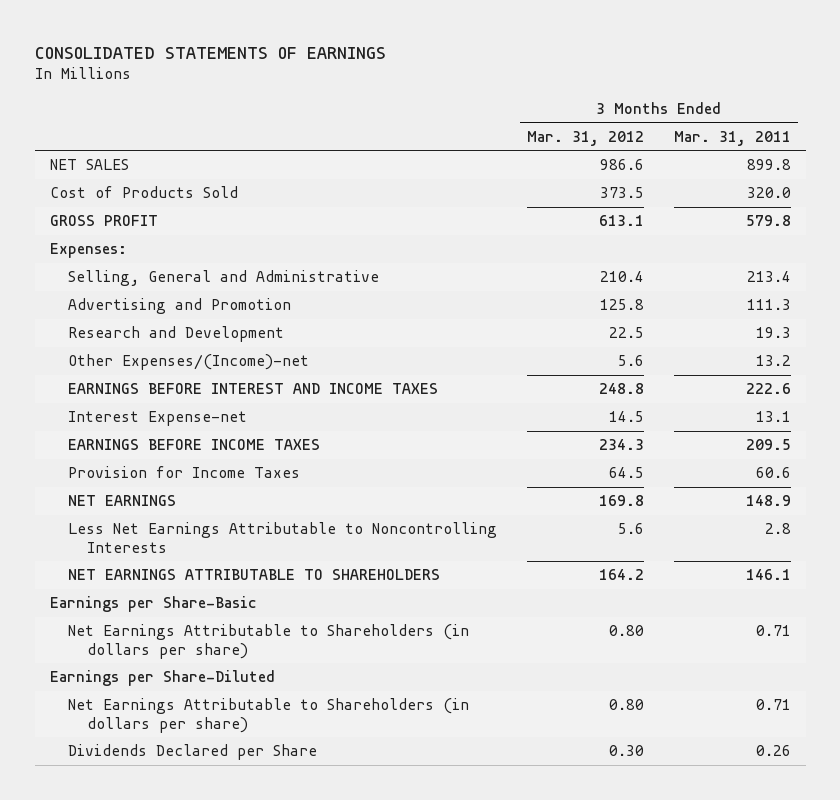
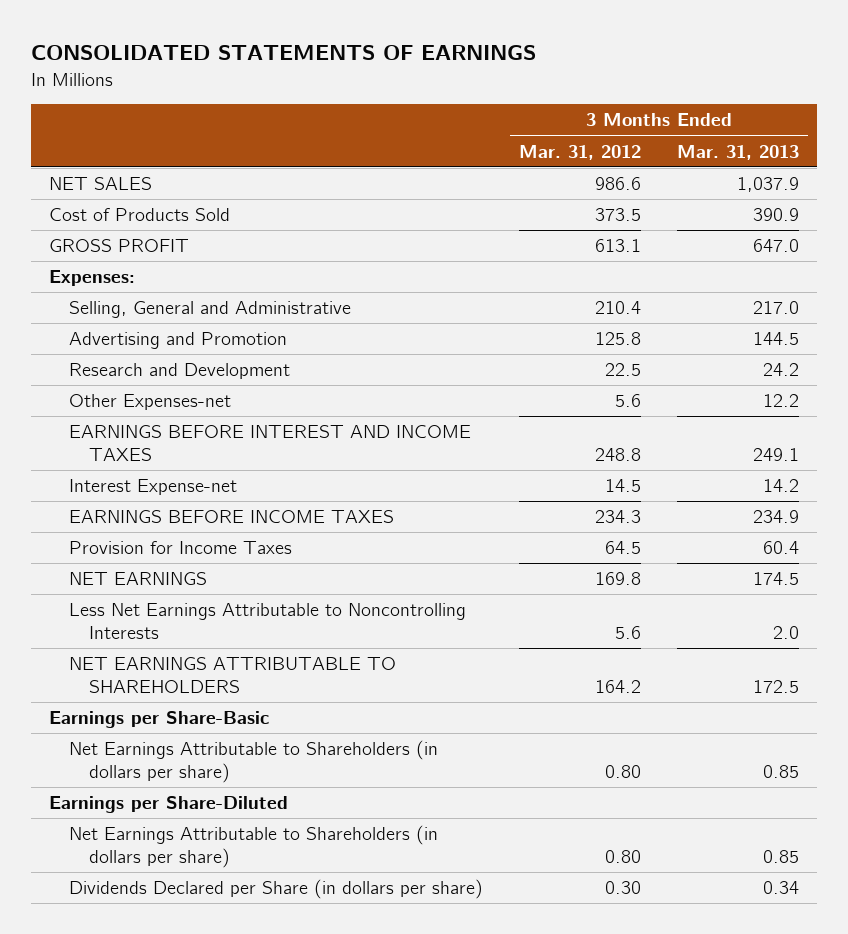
- | 3 Months Ended Mar. 31, 2012 | 3 Months Ended Mar. 31, 2011
+ | 3 Months Ended Mar. 31, 2012 | 3 Months Ended Mar. 31, 2013
- Other Expenses/(Income)-net | 5.6 | 13.2
+ Other Expenses-net | 5.6 | 12.2
- Dividends Declared per Share | 0.30 | 0.26
+ Dividends Declared per Share (in dollars per share) | 0.30 | 0.34

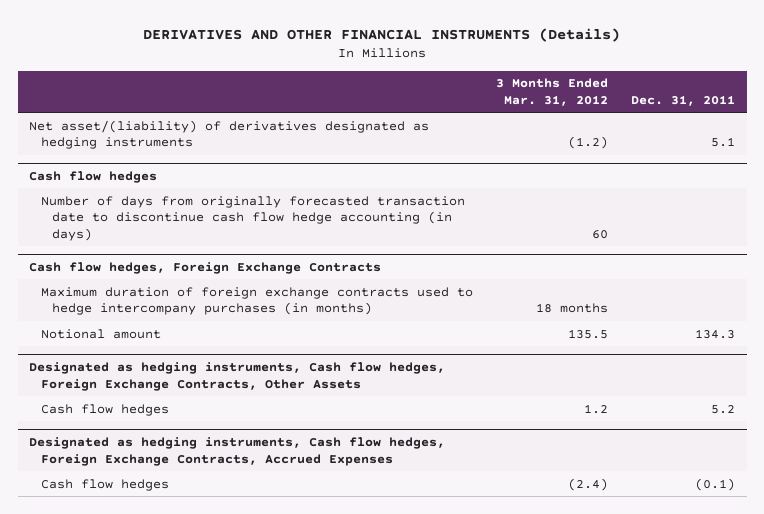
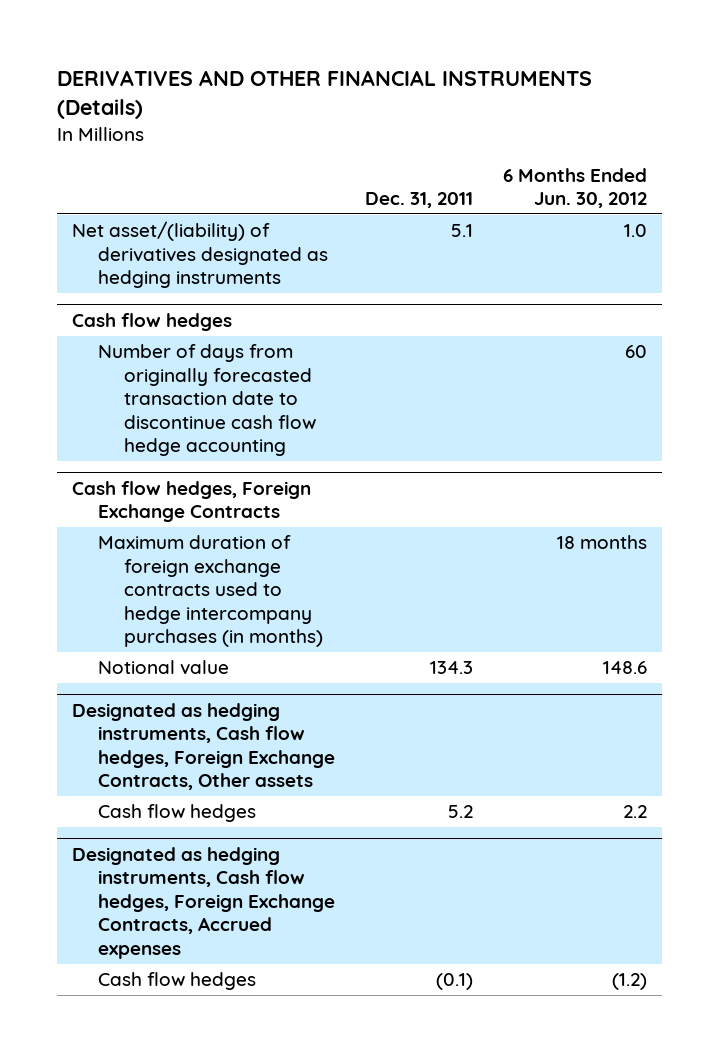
- | 3 Months Ended Mar. 31, 2012 | Dec. 31, 2011
+ | Dec. 31, 2011 | 6 Months Ended Jun. 30, 2012
@ Cash flow hedges
- Number of days from originally forecasted transaction date to discontinue cash flow hedge accounting (in days) | 60 |
+ Number of days from originally forecasted transaction date to discontinue cash flow hedge accounting | | 60
@ Cash flow hedges, Foreign Exchange Contracts
- Notional amount | 135.5 | 134.3
- Designated as hedging instruments, Cash flow hedges, Foreign Exchange Contracts, Other Assets
@ Cash flow hedges, Foreign Exchange Contracts
+ Notional value | 134.3 | 148.6
+ Designated as hedging instruments, Cash flow hedges, Foreign Exchange Contracts, Other assets
- Designated as hedging instruments, Cash flow hedges, Foreign Exchange Contracts, Accrued Expenses
+ Designated as hedging instruments, Cash flow hedges, Foreign Exchange Contracts, Accrued expenses

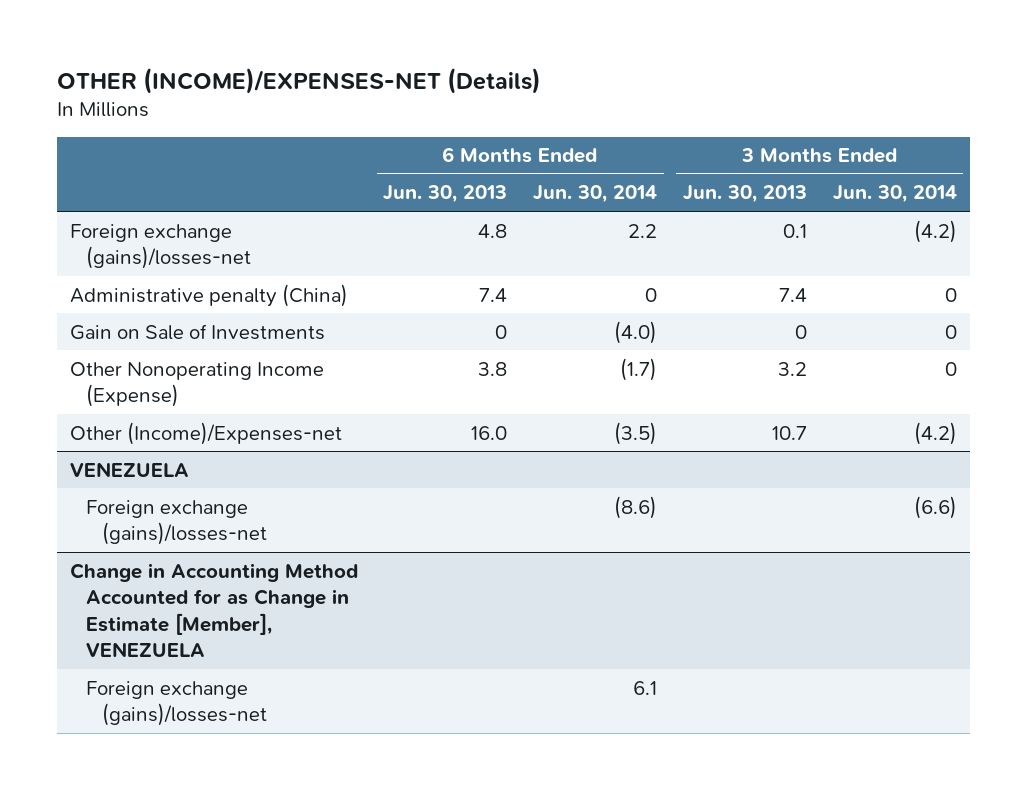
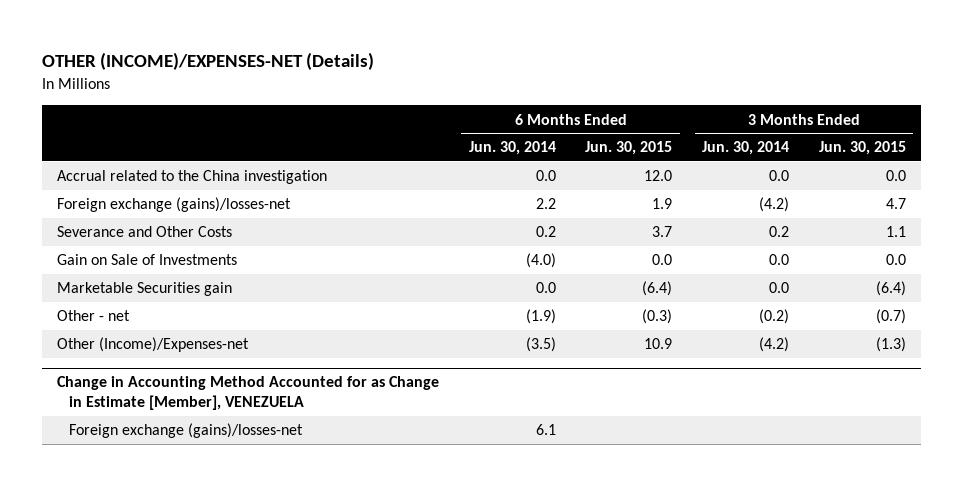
- | 6 Months Ended Jun. 30, 2013 | 6 Months Ended Jun. 30, 2014 | 3 Months Ended Jun. 30, 2013 | 3 Months Ended Jun. 30, 2014
+ | 6 Months Ended Jun. 30, 2014 | 6 Months Ended Jun. 30, 2015 | 3 Months Ended Jun. 30, 2014 | 3 Months Ended Jun. 30, 2015
+ Accrual related to the China investigation | 0.0 | 12.0 | 0.0 | 0.0
- Administrative penalty (China) | 7.4 | 0 | 7.4 | 0
- Gain on Sale of Investments | 0 | (4.0) | 0 | 0
- Other Nonoperating Income (Expense) | 3.8 | (1.7) | 3.2 | 0
+ Severance and Other Costs | 0.2 | 3.7 | 0.2 | 1.1
+ Gain on Sale of Investments | (4.0) | 0.0 | 0.0 | 0.0
+ Marketable Securities gain | 0.0 | (6.4) | 0.0 | (6.4)
+ Other - net | (1.9) | (0.3) | (0.2) | (0.7)
- VENEZUELA
- Foreign exchange (gains)/losses-net | | (8.6) | | (6.6)

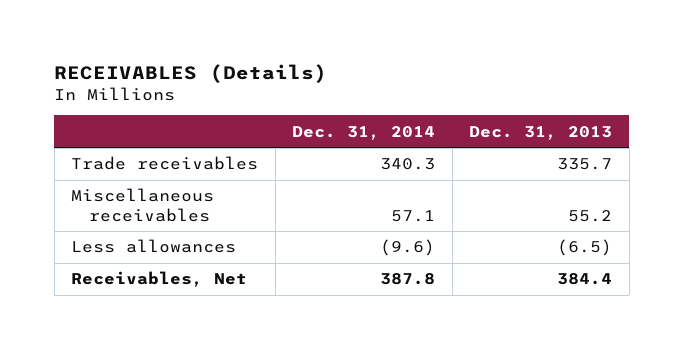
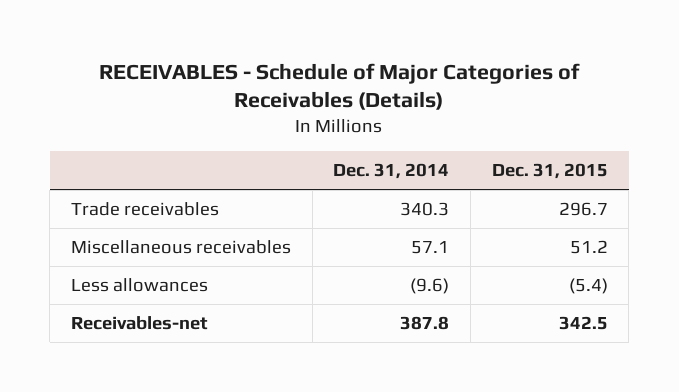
- RECEIVABLES (Details)
+ RECEIVABLES - Schedule of Major Categories of Receivables (Details)
- | Dec. 31, 2014 | Dec. 31, 2013
+ | Dec. 31, 2014 | Dec. 31, 2015
- Receivables, Net | 387.8 | 384.4
+ Receivables-net | 387.8 | 342.5

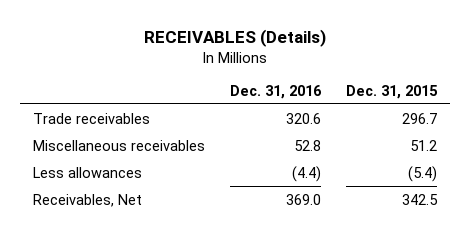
- RECEIVABLES - Schedule of Major Categories of Receivables (Details)
+ RECEIVABLES (Details)
- | Dec. 31, 2014 | Dec. 31, 2015
+ | Dec. 31, 2016 | Dec. 31, 2015
- Receivables-net | 387.8 | 342.5
+ Receivables, Net | 369.0 | 342.5

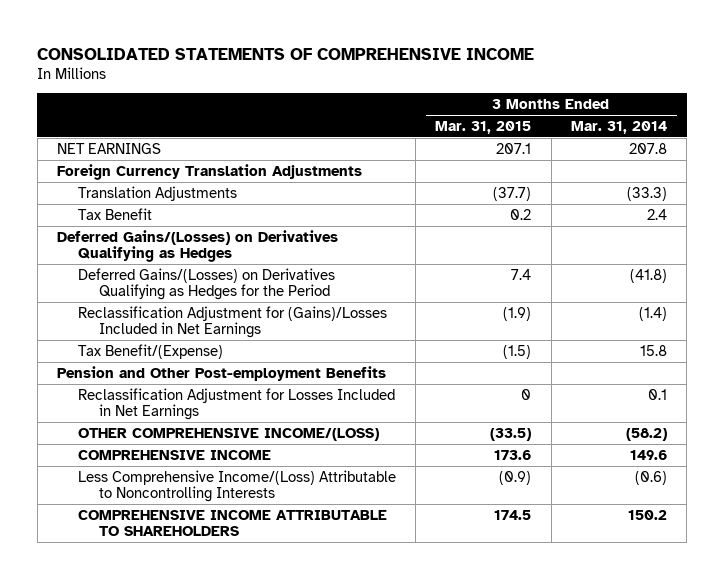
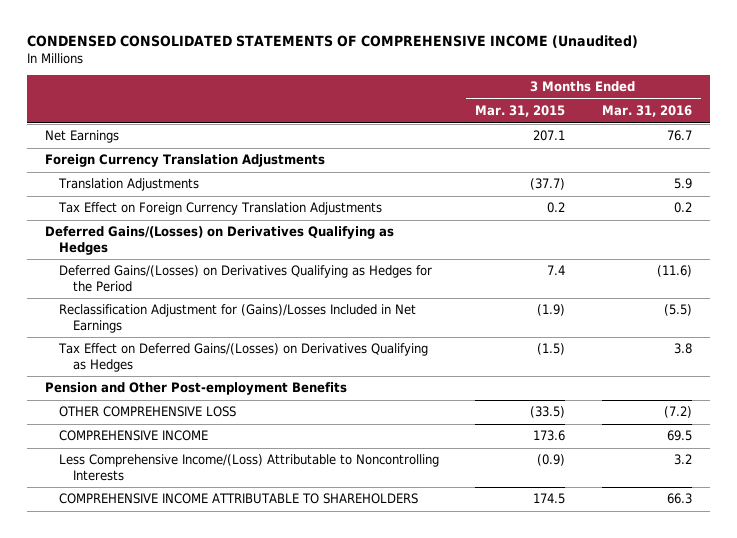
- CONSOLIDATED STATEMENTS OF COMPREHENSIVE INCOME
+ CONDENSED CONSOLIDATED STATEMENTS OF COMPREHENSIVE INCOME (Unaudited)
- | 3 Months Ended Mar. 31, 2015 | 3 Months Ended Mar. 31, 2014
+ | 3 Months Ended Mar. 31, 2015 | 3 Months Ended Mar. 31, 2016
- NET EARNINGS | 207.1 | 207.8
+ Net Earnings | 207.1 | 76.7
- Tax Benefit | 0.2 | 2.4
+ Tax Effect on Foreign Currency Translation Adjustments | 0.2 | 0.2
- Tax Benefit/(Expense) | (1.5) | 15.8
+ Tax Effect on Deferred Gains/(Losses) on Derivatives Qualifying as Hedges | (1.5) | 3.8
- Reclassification Adjustment for Losses Included in Net Earnings | 0 | 0.1
- OTHER COMPREHENSIVE INCOME/(LOSS) | (33.5) | (58.2)
+ OTHER COMPREHENSIVE LOSS | (33.5) | (7.2)

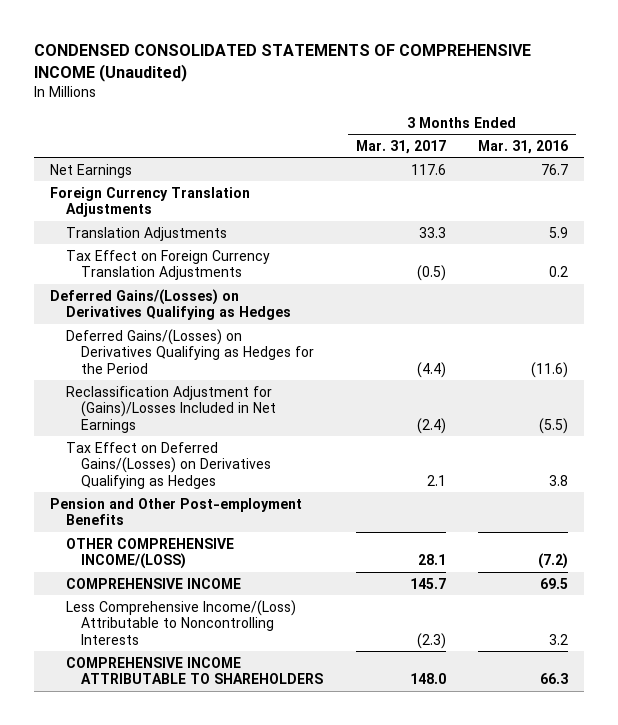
- | 3 Months Ended Mar. 31, 2015 | 3 Months Ended Mar. 31, 2016
+ | 3 Months Ended Mar. 31, 2017 | 3 Months Ended Mar. 31, 2016
- OTHER COMPREHENSIVE LOSS | (33.5) | (7.2)
+ OTHER COMPREHENSIVE INCOME/(LOSS) | 28.1 | (7.2)

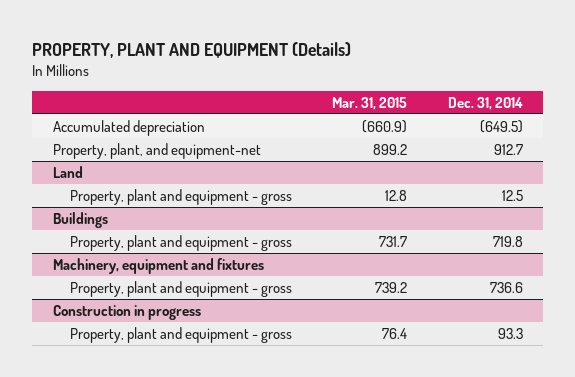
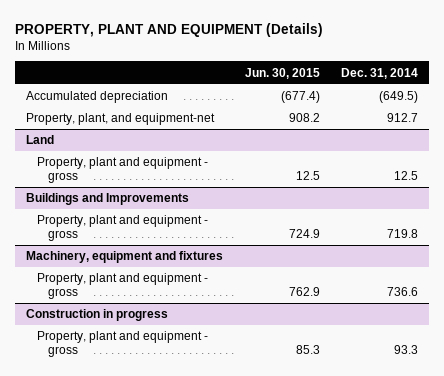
- | Mar. 31, 2015 | Dec. 31, 2014
+ | Jun. 30, 2015 | Dec. 31, 2014
- Buildings
+ Buildings and Improvements

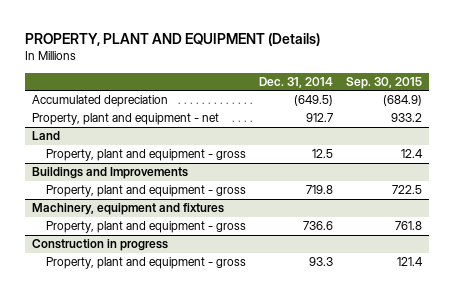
- | Jun. 30, 2015 | Dec. 31, 2014
+ | Dec. 31, 2014 | Sep. 30, 2015
- Property, plant, and equipment-net | 908.2 | 912.7
+ Property, plant and equipment - net | 912.7 | 933.2

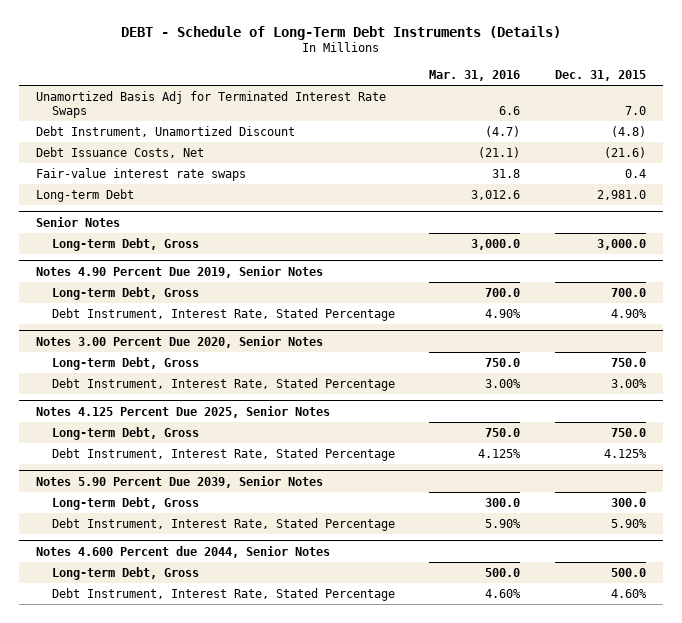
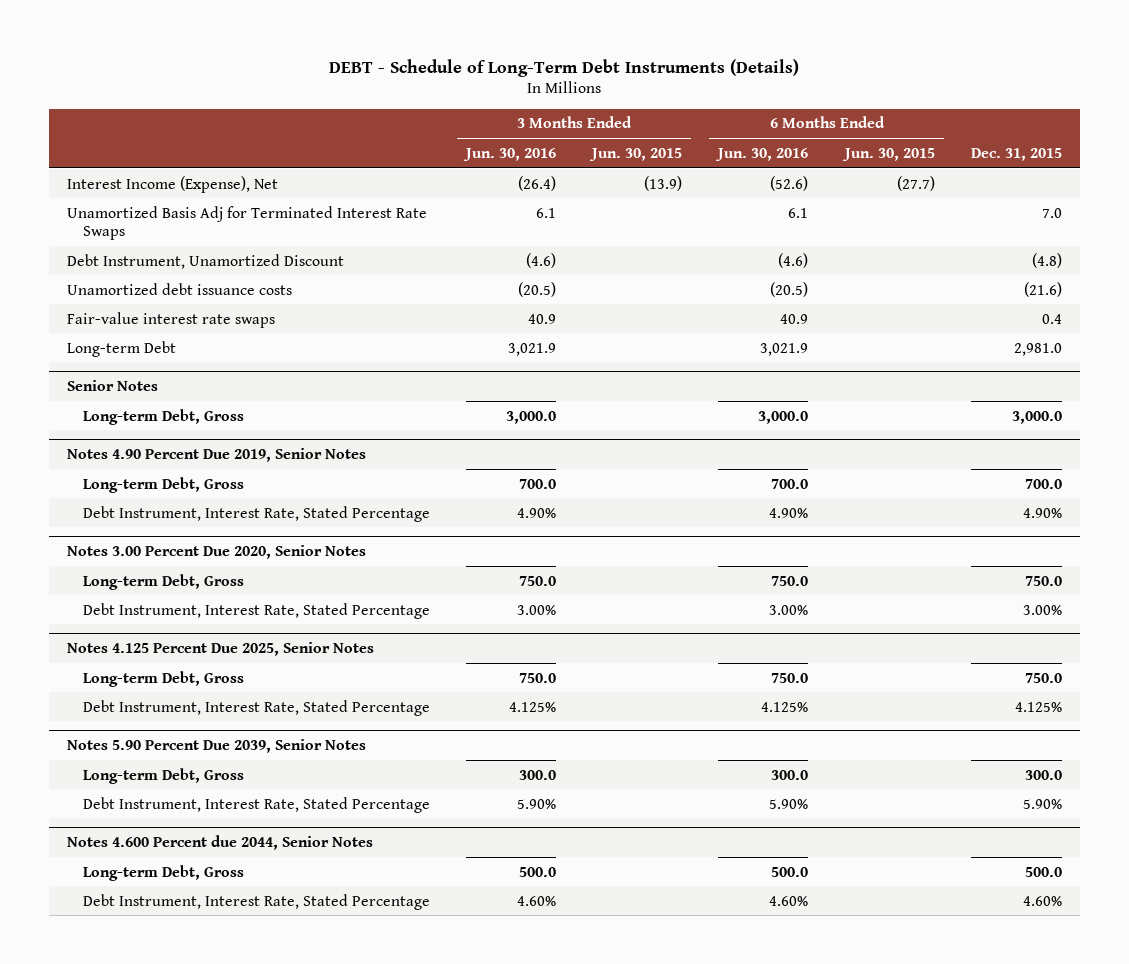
- | Mar. 31, 2016 | Dec. 31, 2015
+ | 3 Months Ended Jun. 30, 2016 | 3 Months Ended Jun. 30, 2015 | 6 Months Ended Jun. 30, 2016 | 6 Months Ended Jun. 30, 2015 | Dec. 31, 2015
+ Interest Income (Expense), Net | (26.4) | (13.9) | (52.6) | (27.7) |
- Debt Issuance Costs, Net | (21.1) | (21.6)
+ Unamortized debt issuance costs | (20.5) | | (20.5) | | (21.6)

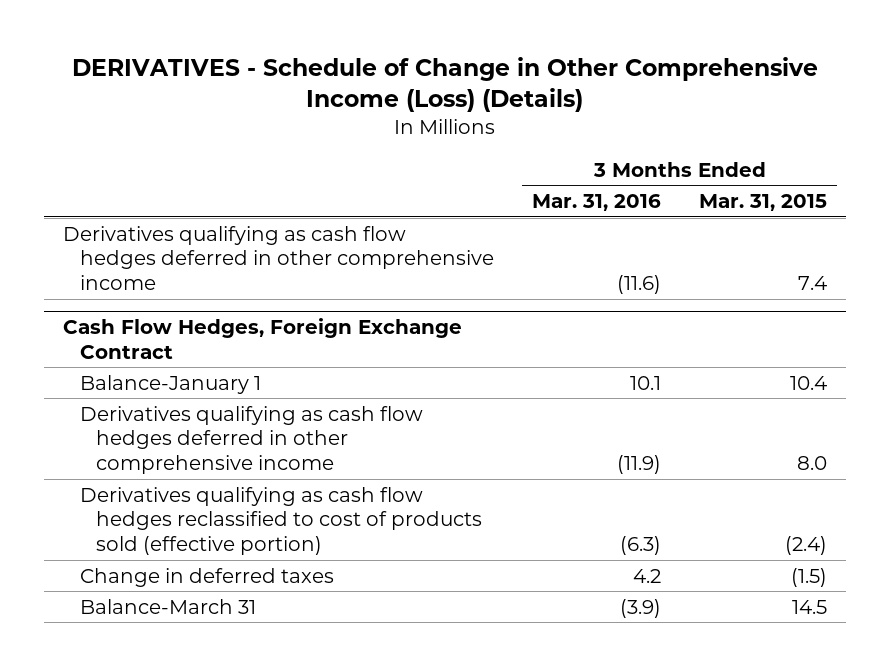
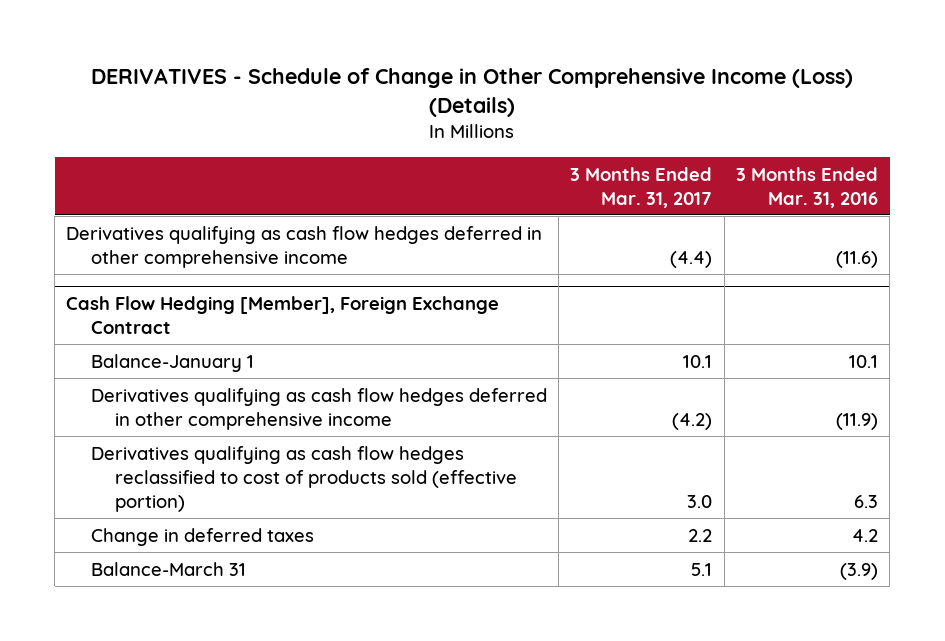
- | 3 Months Ended Mar. 31, 2016 | 3 Months Ended Mar. 31, 2015
+ | 3 Months Ended Mar. 31, 2017 | 3 Months Ended Mar. 31, 2016
- Cash Flow Hedges, Foreign Exchange Contract
+ Cash Flow Hedging [Member], Foreign Exchange Contract
- Derivatives qualifying as cash flow hedges reclassified to cost of products sold (effective portion) | (6.3) | (2.4)
+ Derivatives qualifying as cash flow hedges reclassified to cost of products sold (effective portion) | 3.0 | 6.3

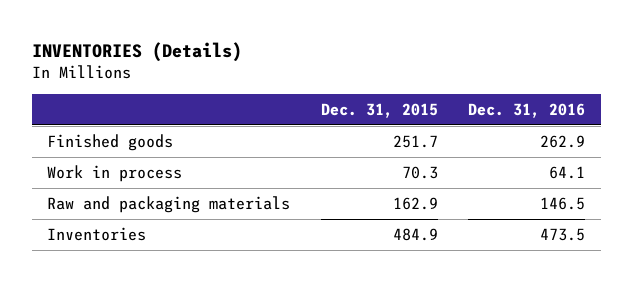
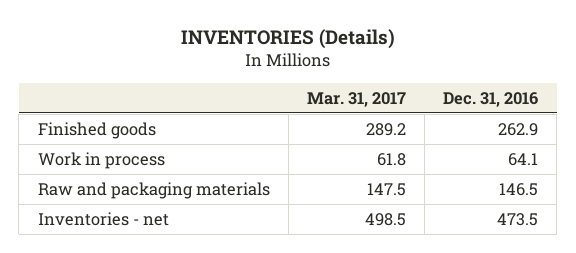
- | Dec. 31, 2015 | Dec. 31, 2016
+ | Mar. 31, 2017 | Dec. 31, 2016
- Inventories | 484.9 | 473.5
+ Inventories - net | 498.5 | 473.5

